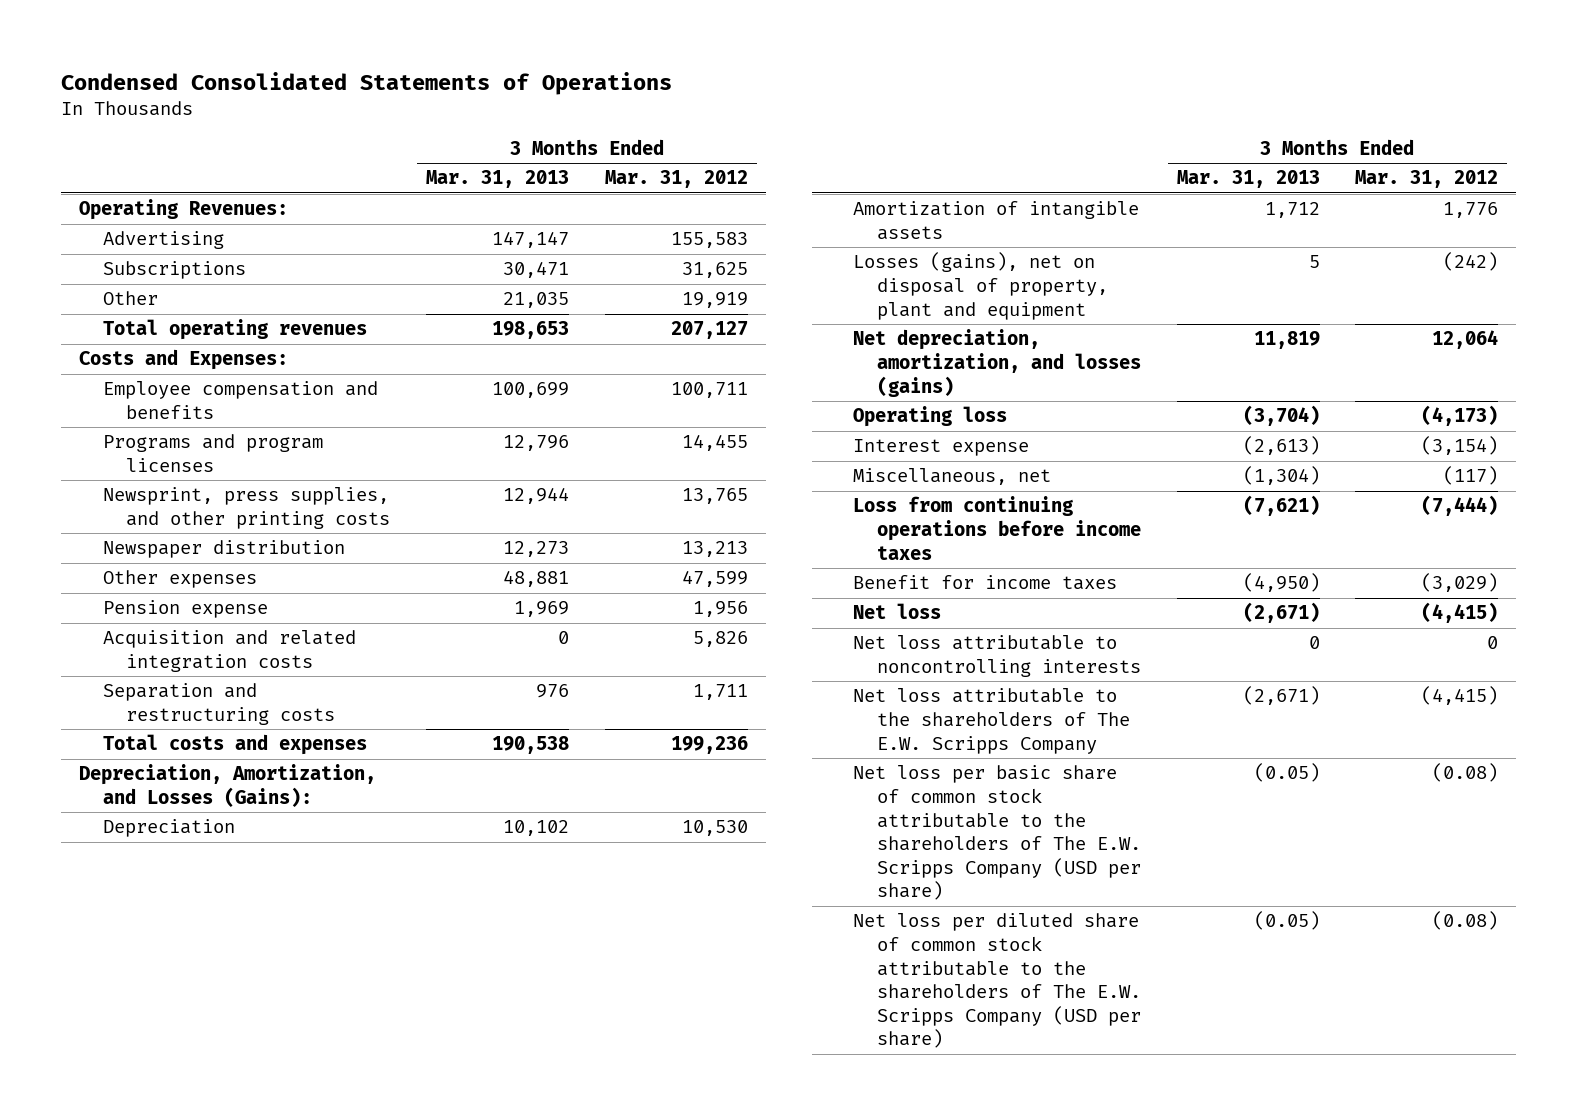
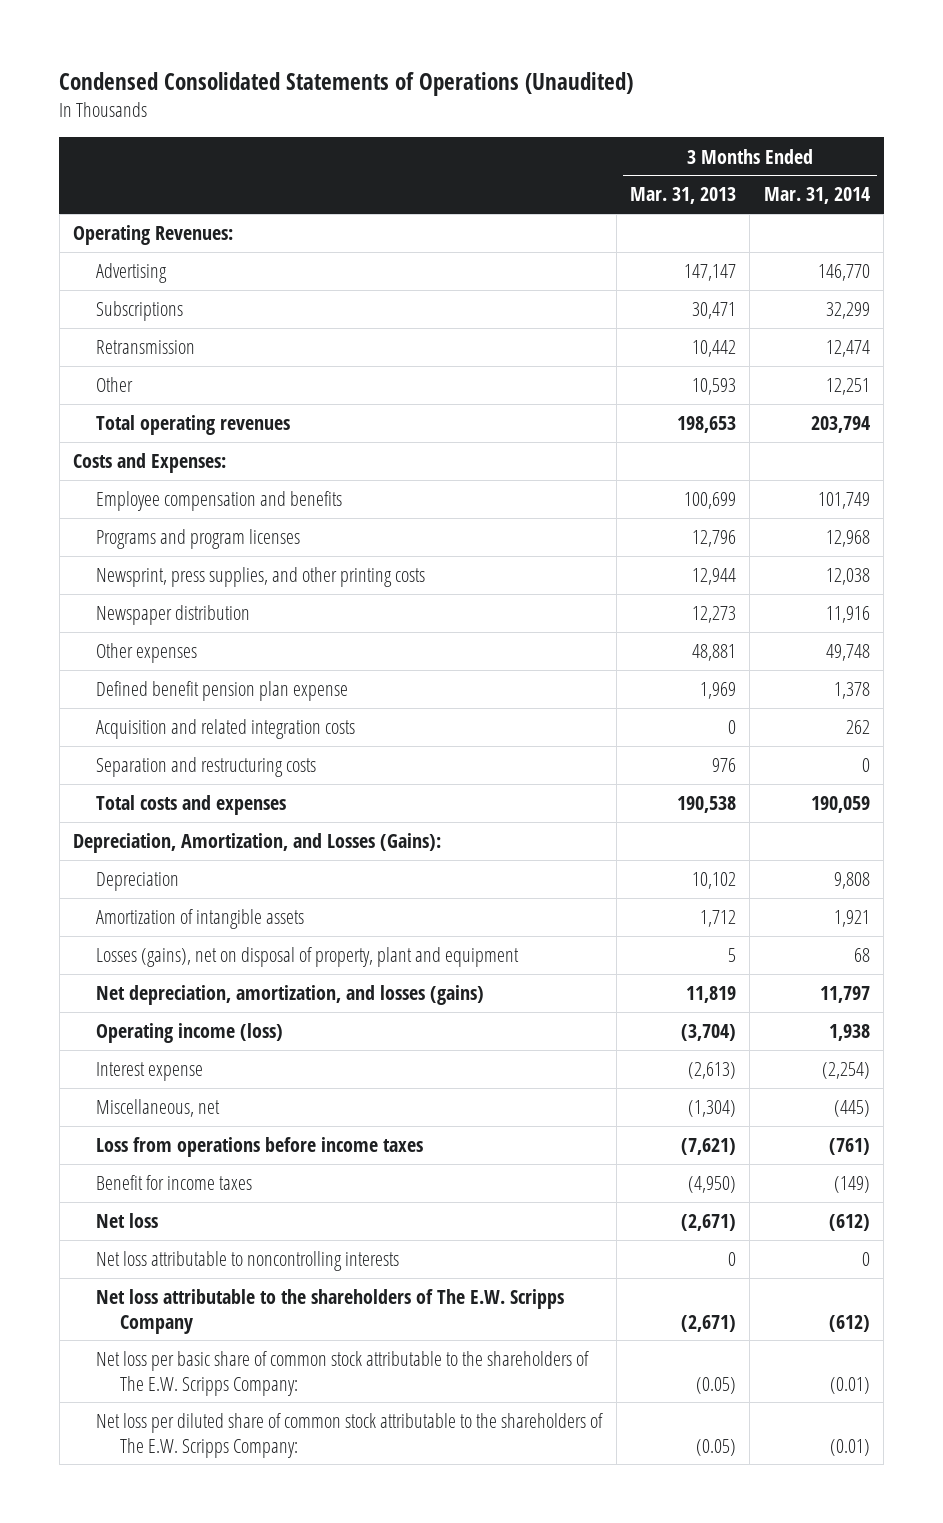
- Condensed Consolidated Statements of Operations
+ Condensed Consolidated Statements of Operations (Unaudited)
- | 3 Months Ended Mar. 31, 2013 | 3 Months Ended Mar. 31, 2012
+ | 3 Months Ended Mar. 31, 2013 | 3 Months Ended Mar. 31, 2014
- Other | 21,035 | 19,919
+ Retransmission | 10,442 | 12,474
+ Other | 10,593 | 12,251
- Pension expense | 1,969 | 1,956
+ Defined benefit pension plan expense | 1,969 | 1,378
- Operating loss | (3,704) | (4,173)
+ Operating income (loss) | (3,704) | 1,938
- Loss from continuing operations before income taxes | (7,621) | (7,444)
+ Loss from operations before income taxes | (7,621) | (761)
- Net loss per basic share of common stock attributable to the shareholders of The E.W. Scripps Company (USD per share) | (0.05) | (0.08)
- Net loss per diluted share of common stock attributable to the shareholders of The E.W. Scripps Company (USD per share) | (0.05) | (0.08)
+ Net loss per basic share of common stock attributable to the shareholders of The E.W. Scripps Company: | (0.05) | (0.01)
+ Net loss per diluted share of common stock attributable to the shareholders of The E.W. Scripps Company: | (0.05) | (0.01)

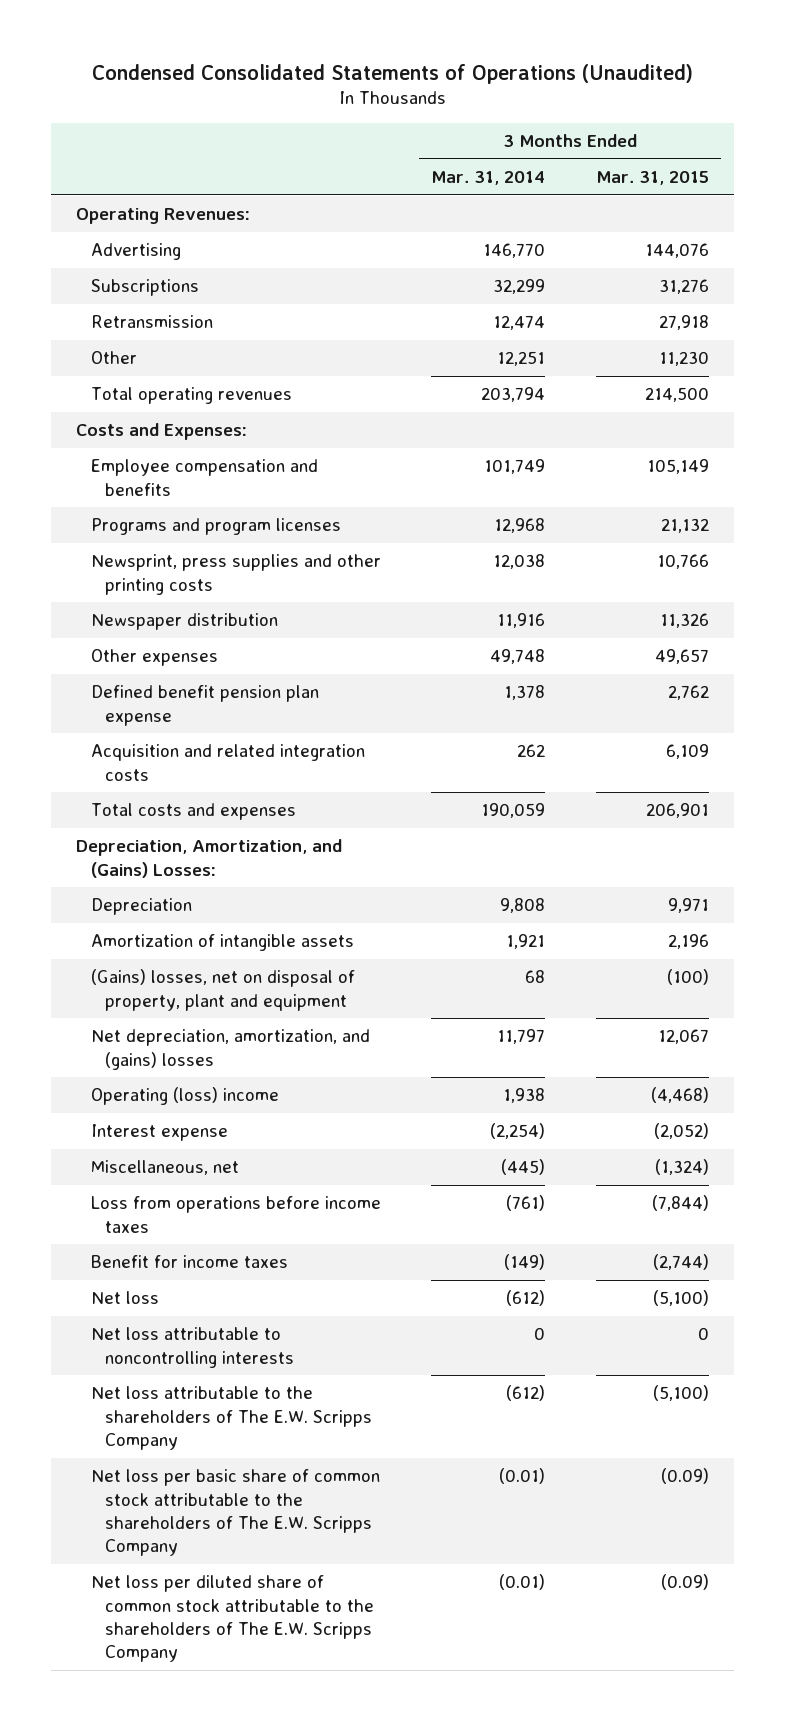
- | 3 Months Ended Mar. 31, 2013 | 3 Months Ended Mar. 31, 2014
+ | 3 Months Ended Mar. 31, 2014 | 3 Months Ended Mar. 31, 2015
- Newsprint, press supplies, and other printing costs | 12,944 | 12,038
+ Newsprint, press supplies and other printing costs | 12,038 | 10,766
- Separation and restructuring costs | 976 | 0
- Depreciation, Amortization, and Losses (Gains):
+ Depreciation, Amortization, and (Gains) Losses:
- Losses (gains), net on disposal of property, plant and equipment | 5 | 68
- Net depreciation, amortization, and losses (gains) | 11,819 | 11,797
- Operating income (loss) | (3,704) | 1,938
+ (Gains) losses, net on disposal of property, plant and equipment | 68 | (100)
+ Net depreciation, amortization, and (gains) losses | 11,797 | 12,067
+ Operating (loss) income | 1,938 | (4,468)
- Net loss per basic share of common stock attributable to the shareholders of The E.W. Scripps Company: | (0.05) | (0.01)
- Net loss per diluted share of common stock attributable to the shareholders of The E.W. Scripps Company: | (0.05) | (0.01)
+ Net loss per basic share of common stock attributable to the shareholders of The E.W. Scripps Company | (0.01) | (0.09)
+ Net loss per diluted share of common stock attributable to the shareholders of The E.W. Scripps Company | (0.01) | (0.09)

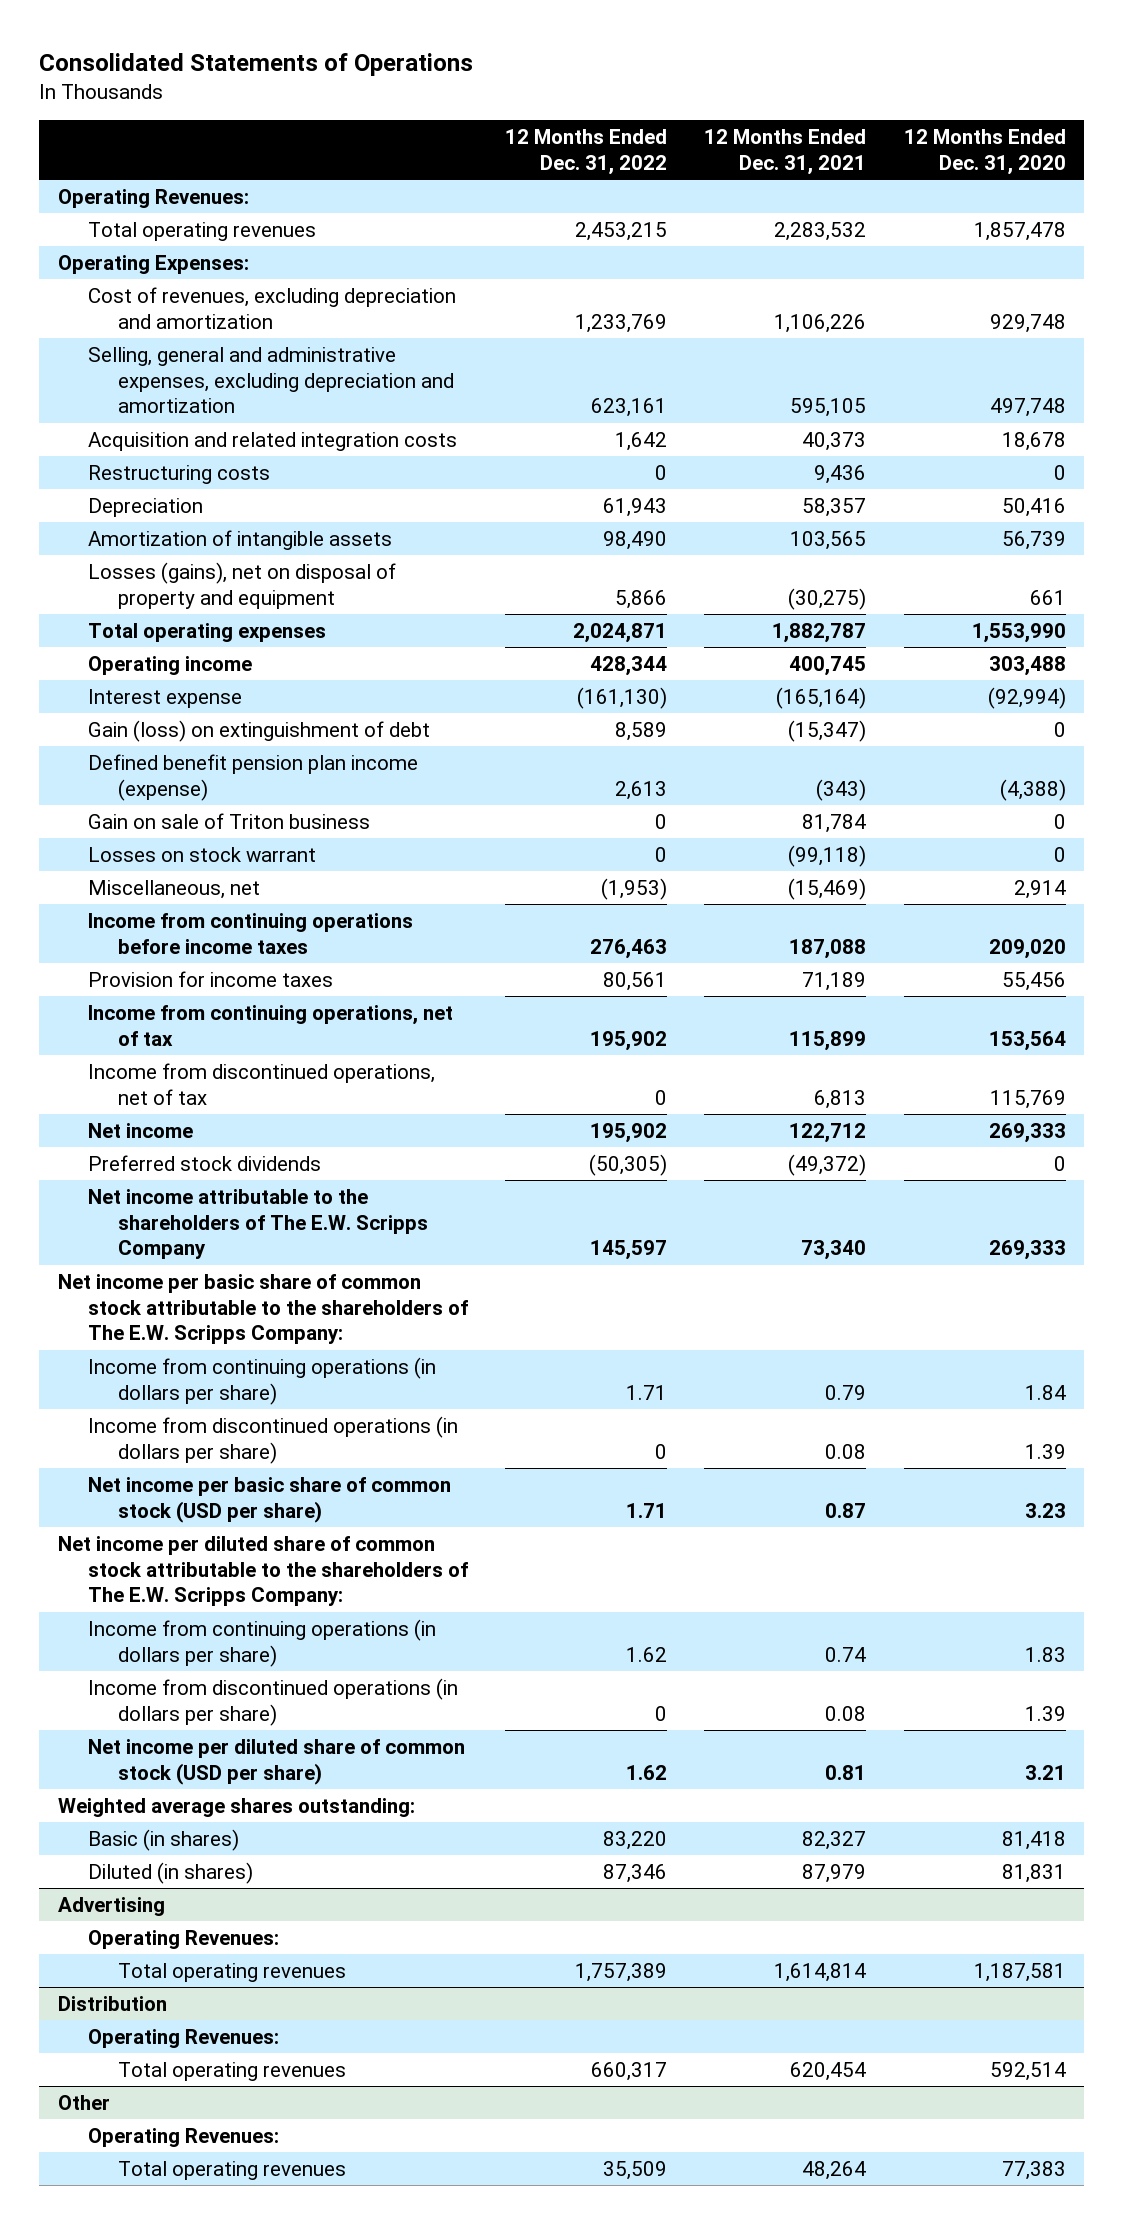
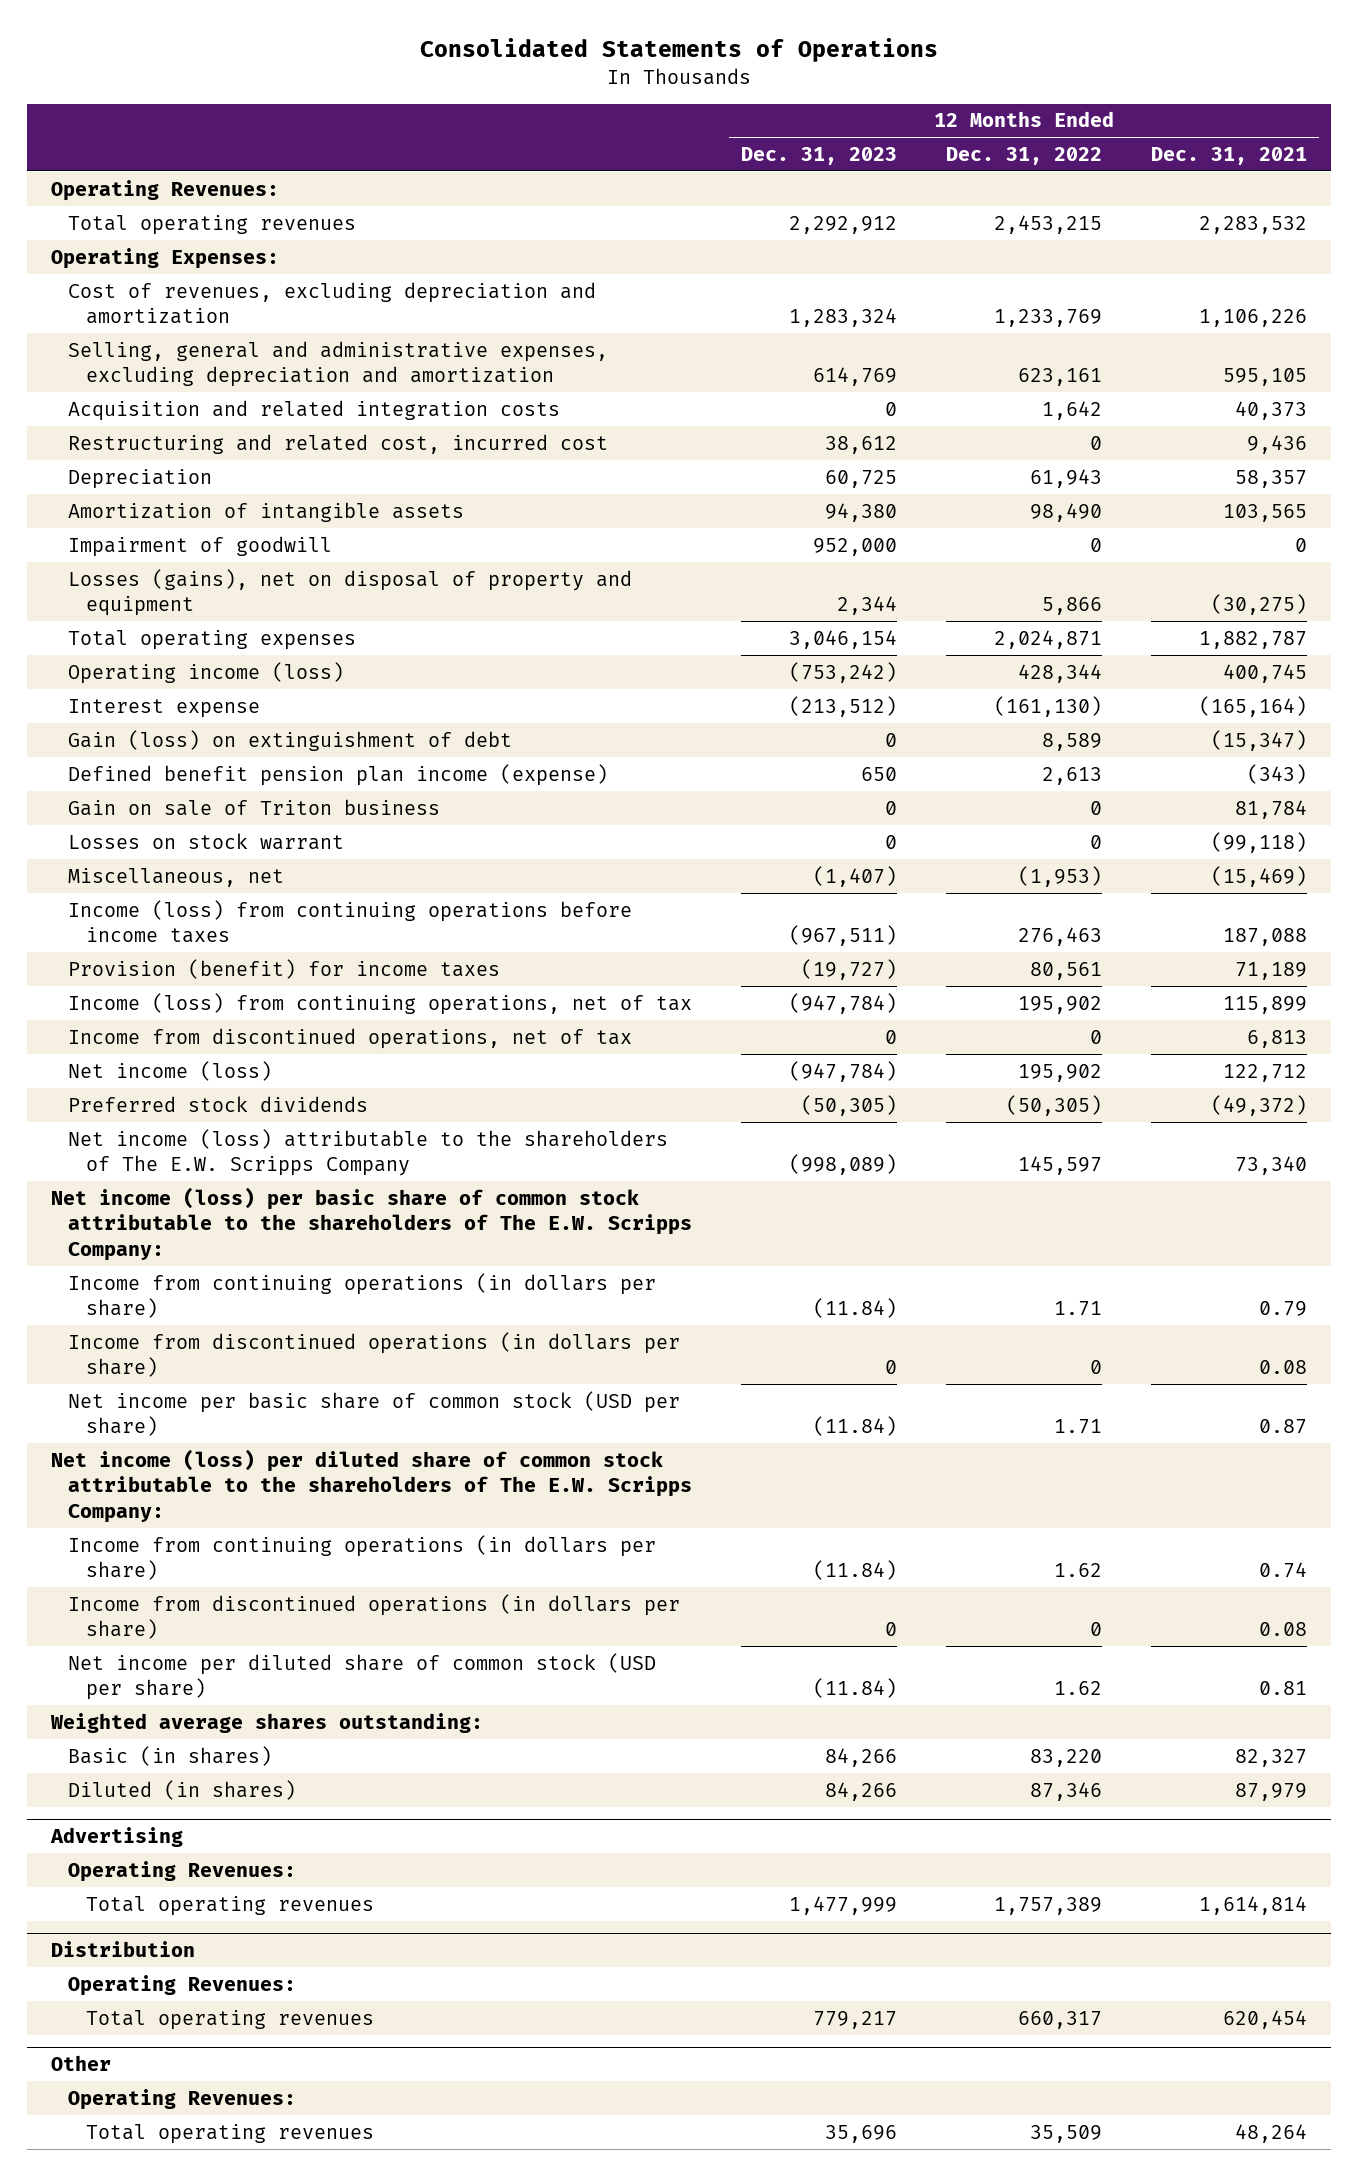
- | 12 Months Ended Dec. 31, 2022 | 12 Months Ended Dec. 31, 2021 | 12 Months Ended Dec. 31, 2020
+ | 12 Months Ended Dec. 31, 2023 | 12 Months Ended Dec. 31, 2022 | 12 Months Ended Dec. 31, 2021
- Restructuring costs | 0 | 9,436 | 0
+ Restructuring and related cost, incurred cost | 38,612 | 0 | 9,436
+ Impairment of goodwill | 952,000 | 0 | 0
- Operating income | 428,344 | 400,745 | 303,488
+ Operating income (loss) | (753,242) | 428,344 | 400,745
- Income from continuing operations before income taxes | 276,463 | 187,088 | 209,020
- Provision for income taxes | 80,561 | 71,189 | 55,456
- Income from continuing operations, net of tax | 195,902 | 115,899 | 153,564
+ Income (loss) from continuing operations before income taxes | (967,511) | 276,463 | 187,088
+ Provision (benefit) for income taxes | (19,727) | 80,561 | 71,189
+ Income (loss) from continuing operations, net of tax | (947,784) | 195,902 | 115,899
- Net income | 195,902 | 122,712 | 269,333
+ Net income (loss) | (947,784) | 195,902 | 122,712
- Net income attributable to the shareholders of The E.W. Scripps Company | 145,597 | 73,340 | 269,333
- Net income per basic share of common stock attributable to the shareholders of The E.W. Scripps Company:
+ Net income (loss) attributable to the shareholders of The E.W. Scripps Company | (998,089) | 145,597 | 73,340
+ Net income (loss) per basic share of common stock attributable to the shareholders of The E.W. Scripps Company:
- Net income per diluted share of common stock attributable to the shareholders of The E.W. Scripps Company:
+ Net income (loss) per diluted share of common stock attributable to the shareholders of The E.W. Scripps Company:

